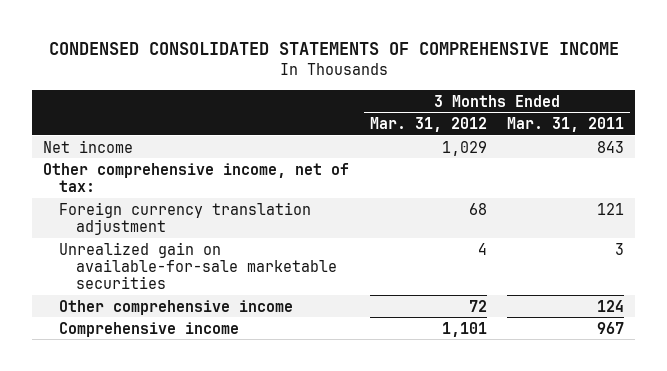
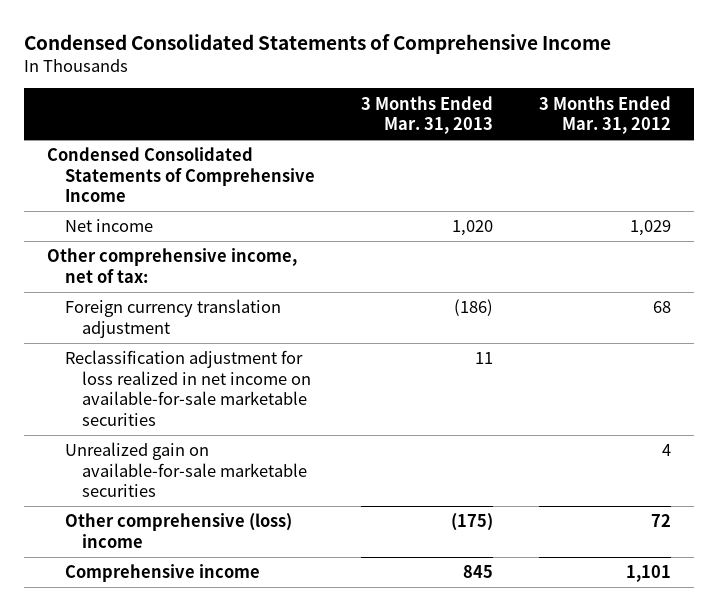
- CONDENSED CONSOLIDATED STATEMENTS OF COMPREHENSIVE INCOME
+ Condensed Consolidated Statements of Comprehensive Income
- | 3 Months Ended Mar. 31, 2012 | 3 Months Ended Mar. 31, 2011
+ | 3 Months Ended Mar. 31, 2013 | 3 Months Ended Mar. 31, 2012
+ Condensed Consolidated Statements of Comprehensive Income
+ Reclassification adjustment for loss realized in net income on available-for-sale marketable securities | 11 |
- Other comprehensive income | 72 | 124
+ Other comprehensive (loss) income | (175) | 72

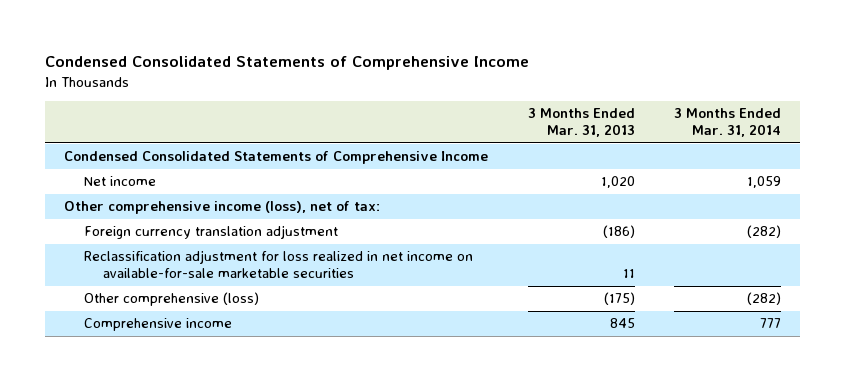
- | 3 Months Ended Mar. 31, 2013 | 3 Months Ended Mar. 31, 2012
+ | 3 Months Ended Mar. 31, 2013 | 3 Months Ended Mar. 31, 2014
- Other comprehensive income, net of tax:
+ Other comprehensive income (loss), net of tax:
- Unrealized gain on available-for-sale marketable securities | | 4
- Other comprehensive (loss) income | (175) | 72
+ Other comprehensive (loss) | (175) | (282)

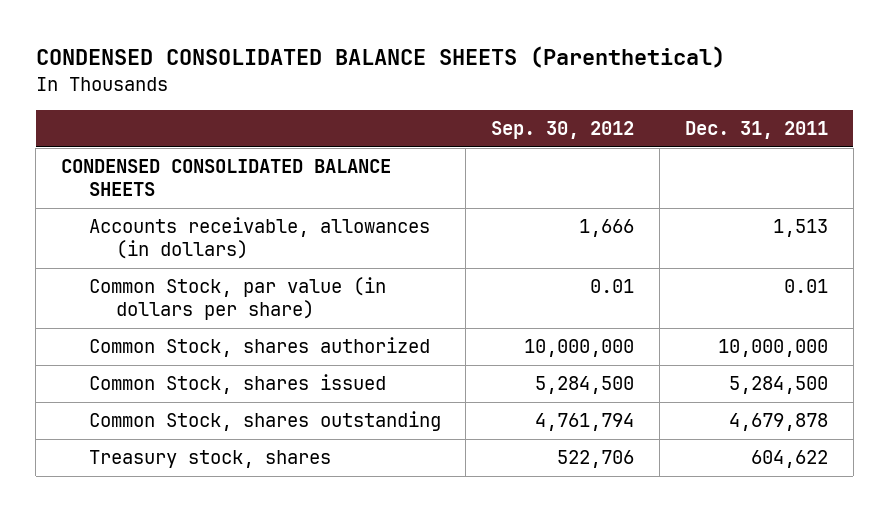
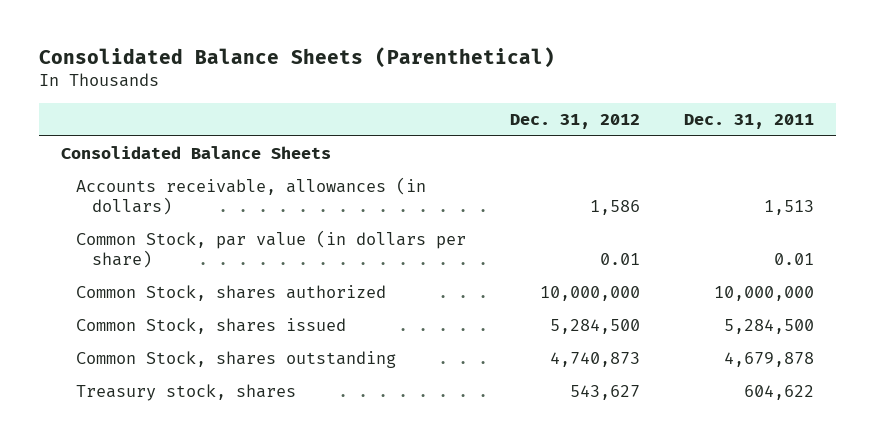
- CONDENSED CONSOLIDATED BALANCE SHEETS (Parenthetical)
+ Consolidated Balance Sheets (Parenthetical)
- | Sep. 30, 2012 | Dec. 31, 2011
+ | Dec. 31, 2012 | Dec. 31, 2011
- CONDENSED CONSOLIDATED BALANCE SHEETS
+ Consolidated Balance Sheets

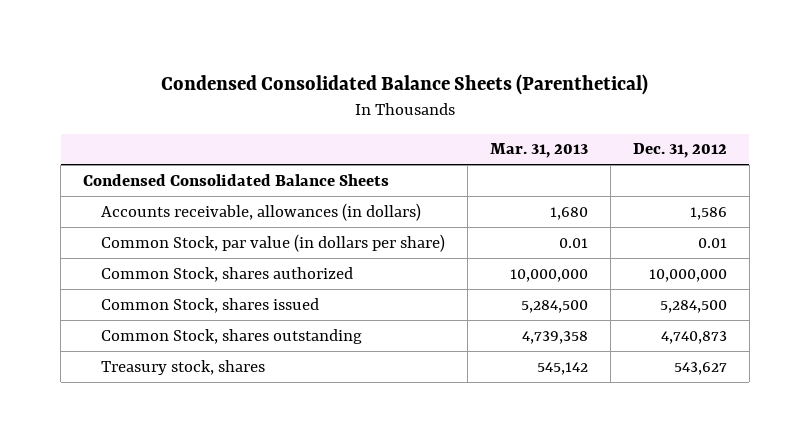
- Consolidated Balance Sheets (Parenthetical)
+ Condensed Consolidated Balance Sheets (Parenthetical)
- | Dec. 31, 2012 | Dec. 31, 2011
+ | Mar. 31, 2013 | Dec. 31, 2012
- Consolidated Balance Sheets
+ Condensed Consolidated Balance Sheets

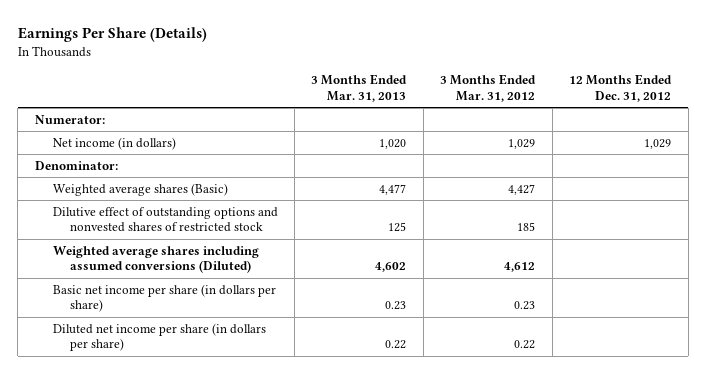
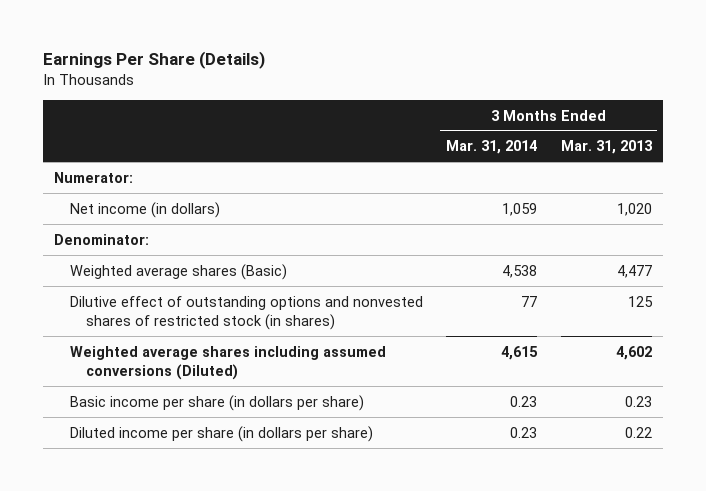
- | 3 Months Ended Mar. 31, 2013 | 3 Months Ended Mar. 31, 2012 | 12 Months Ended Dec. 31, 2012
+ | 3 Months Ended Mar. 31, 2014 | 3 Months Ended Mar. 31, 2013
- Dilutive effect of outstanding options and nonvested shares of restricted stock | 125 | 185 |
+ Dilutive effect of outstanding options and nonvested shares of restricted stock (in shares) | 77 | 125
- Basic net income per share (in dollars per share) | 0.23 | 0.23 |
- Diluted net income per share (in dollars per share) | 0.22 | 0.22 |
+ Basic income per share (in dollars per share) | 0.23 | 0.23
+ Diluted income per share (in dollars per share) | 0.23 | 0.22

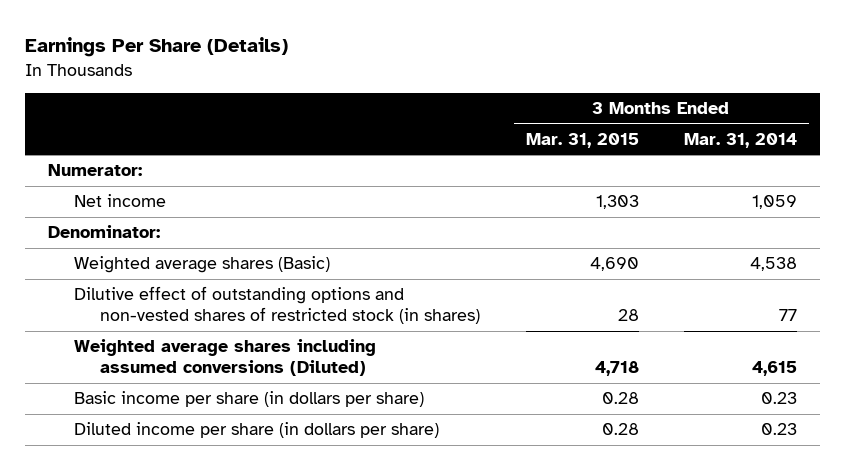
- | 3 Months Ended Mar. 31, 2014 | 3 Months Ended Mar. 31, 2013
+ | 3 Months Ended Mar. 31, 2015 | 3 Months Ended Mar. 31, 2014
- Net income (in dollars) | 1,059 | 1,020
+ Net income | 1,303 | 1,059
- Dilutive effect of outstanding options and nonvested shares of restricted stock (in shares) | 77 | 125
+ Dilutive effect of outstanding options and non-vested shares of restricted stock (in shares) | 28 | 77

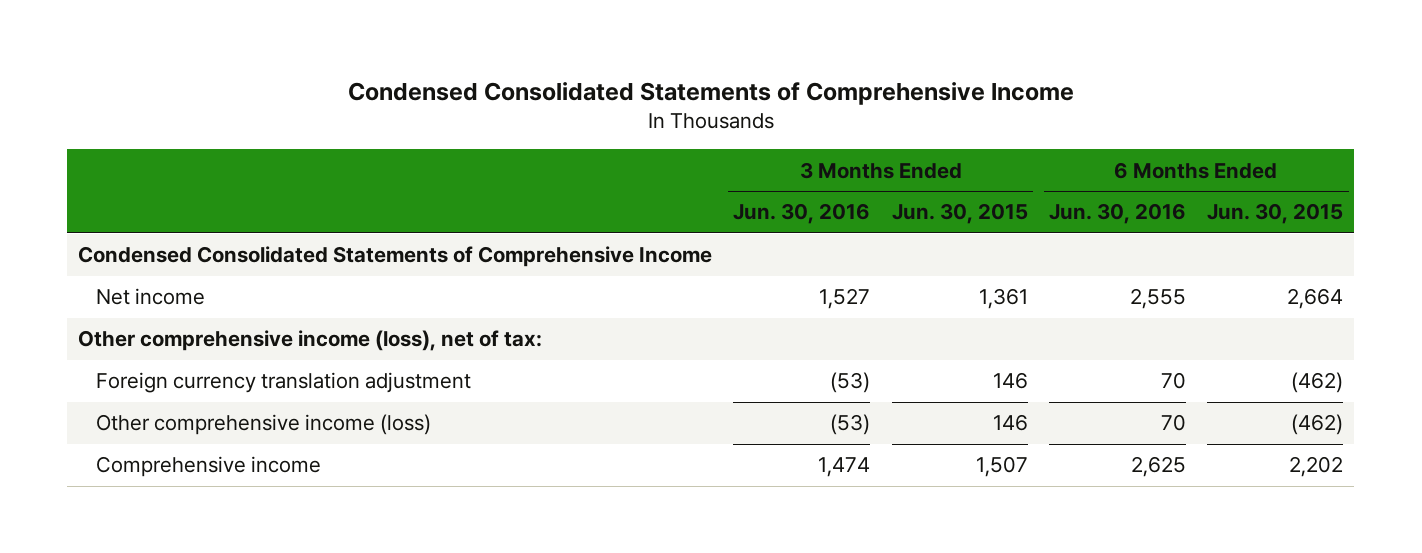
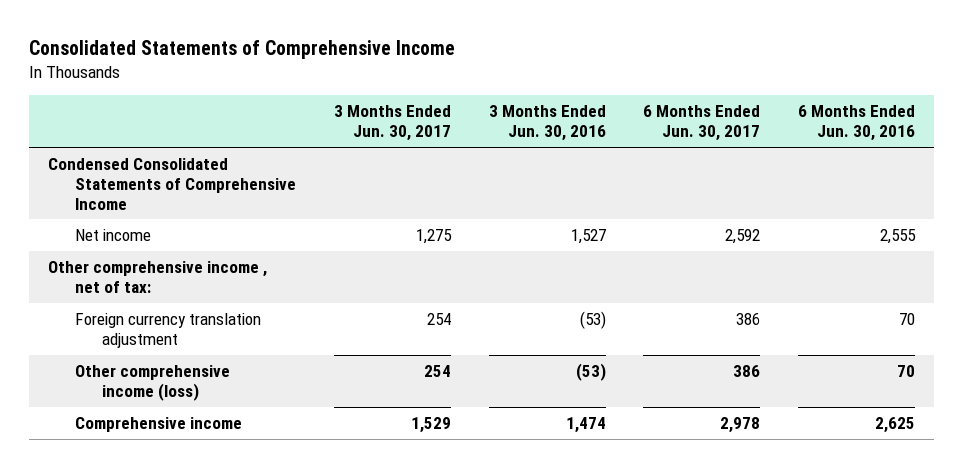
- Condensed Consolidated Statements of Comprehensive Income
+ Consolidated Statements of Comprehensive Income
- | 3 Months Ended Jun. 30, 2016 | 3 Months Ended Jun. 30, 2015 | 6 Months Ended Jun. 30, 2016 | 6 Months Ended Jun. 30, 2015
+ | 3 Months Ended Jun. 30, 2017 | 3 Months Ended Jun. 30, 2016 | 6 Months Ended Jun. 30, 2017 | 6 Months Ended Jun. 30, 2016
- Other comprehensive income (loss), net of tax:
+ Other comprehensive income , net of tax:

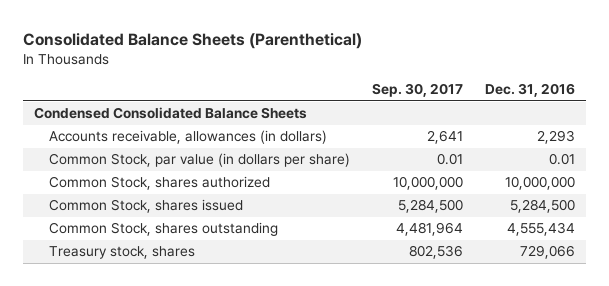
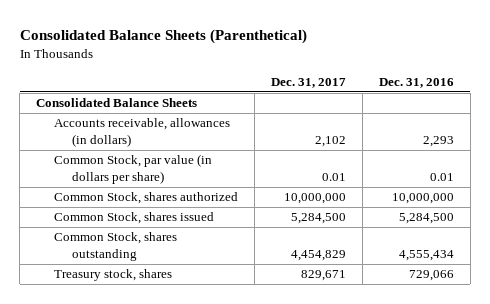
- | Sep. 30, 2017 | Dec. 31, 2016
+ | Dec. 31, 2017 | Dec. 31, 2016
- Condensed Consolidated Balance Sheets
+ Consolidated Balance Sheets

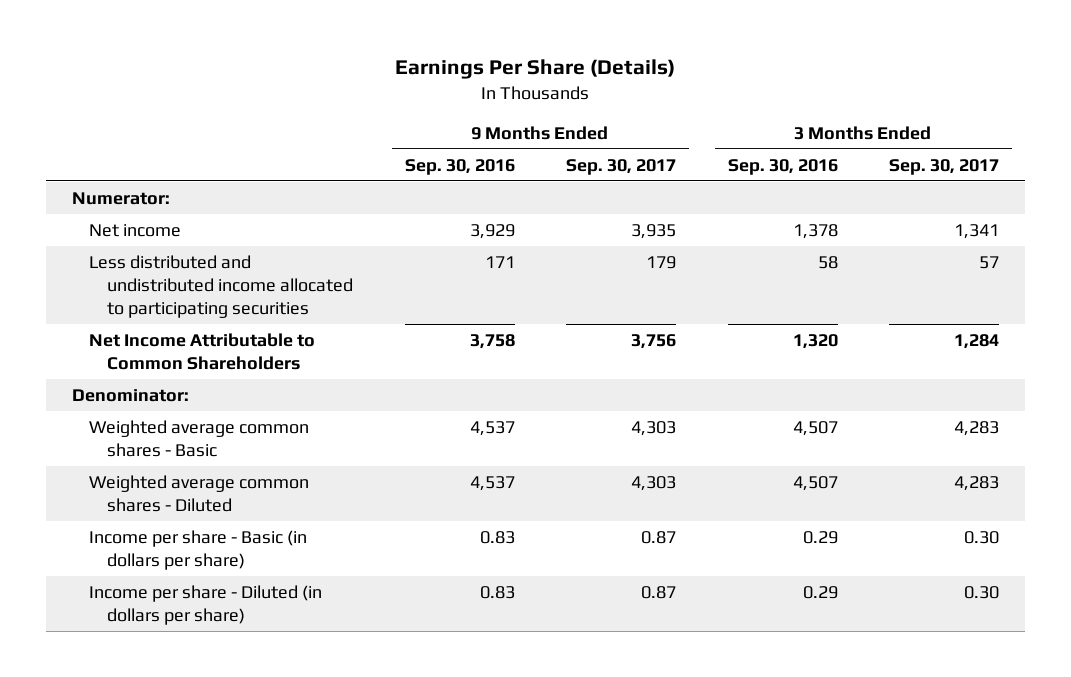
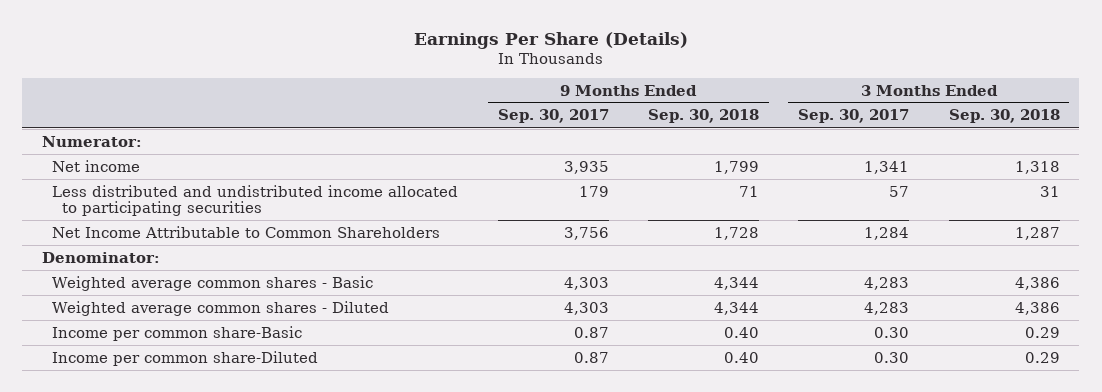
- | 9 Months Ended Sep. 30, 2016 | 9 Months Ended Sep. 30, 2017 | 3 Months Ended Sep. 30, 2016 | 3 Months Ended Sep. 30, 2017
+ | 9 Months Ended Sep. 30, 2017 | 9 Months Ended Sep. 30, 2018 | 3 Months Ended Sep. 30, 2017 | 3 Months Ended Sep. 30, 2018
- Income per share - Basic (in dollars per share) | 0.83 | 0.87 | 0.29 | 0.30
- Income per share - Diluted (in dollars per share) | 0.83 | 0.87 | 0.29 | 0.30
+ Income per common share-Basic | 0.87 | 0.40 | 0.30 | 0.29
+ Income per common share-Diluted | 0.87 | 0.40 | 0.30 | 0.29

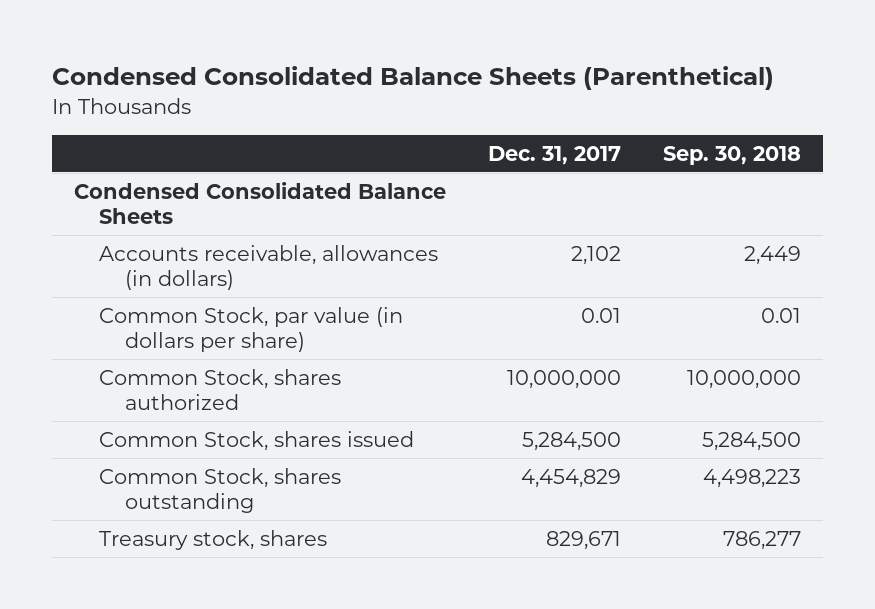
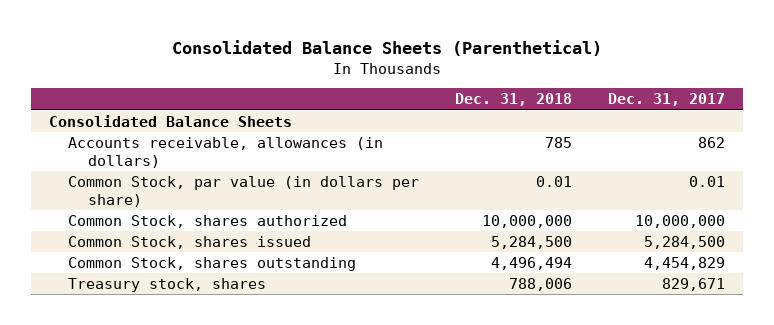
- Condensed Consolidated Balance Sheets (Parenthetical)
+ Consolidated Balance Sheets (Parenthetical)
- | Dec. 31, 2017 | Sep. 30, 2018
+ | Dec. 31, 2018 | Dec. 31, 2017
- Condensed Consolidated Balance Sheets
- Accounts receivable, allowances (in dollars) | 2,102 | 2,449
+ Consolidated Balance Sheets
+ Accounts receivable, allowances (in dollars) | 785 | 862

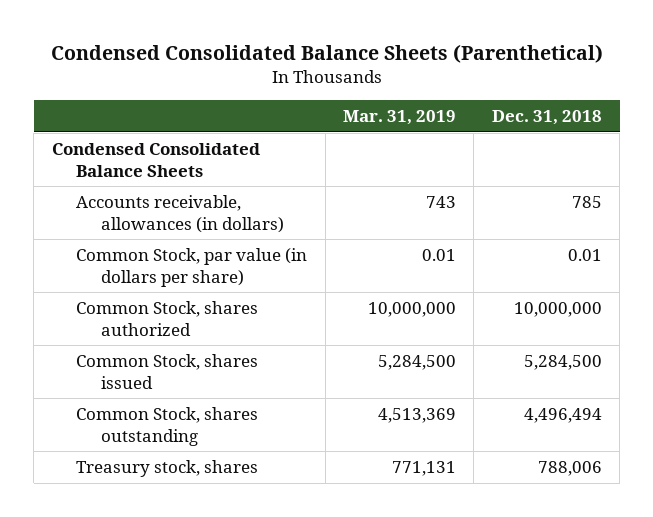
- Consolidated Balance Sheets (Parenthetical)
+ Condensed Consolidated Balance Sheets (Parenthetical)
- | Dec. 31, 2018 | Dec. 31, 2017
+ | Mar. 31, 2019 | Dec. 31, 2018
- Consolidated Balance Sheets
+ Condensed Consolidated Balance Sheets

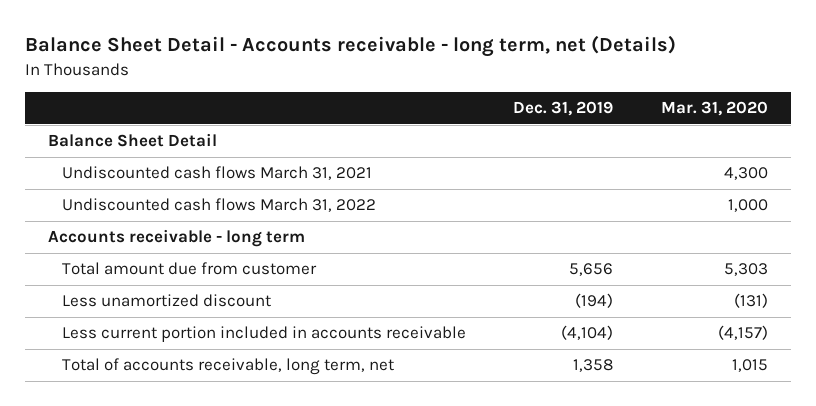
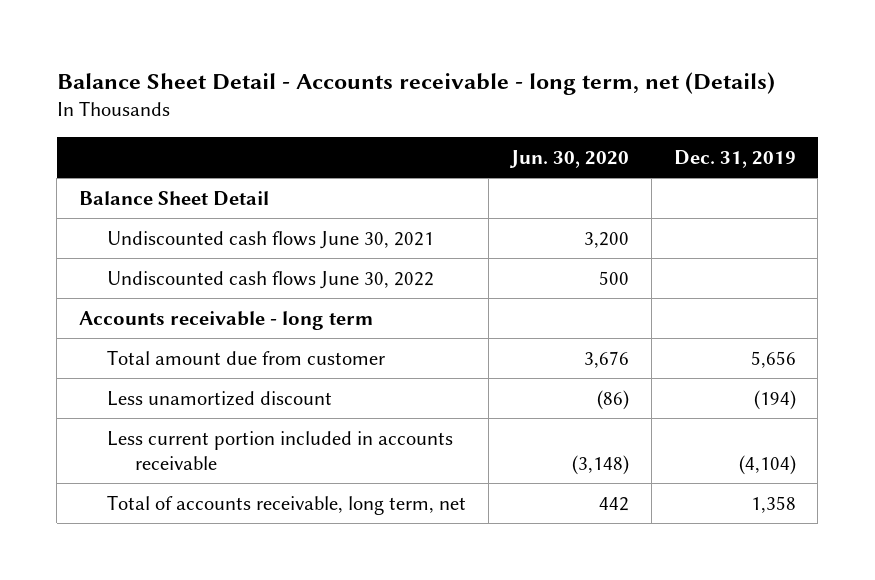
- | Dec. 31, 2019 | Mar. 31, 2020
+ | Jun. 30, 2020 | Dec. 31, 2019
- Undiscounted cash flows March 31, 2021 | | 4,300
- Undiscounted cash flows March 31, 2022 | | 1,000
+ Undiscounted cash flows June 30, 2021 | 3,200 |
+ Undiscounted cash flows June 30, 2022 | 500 |

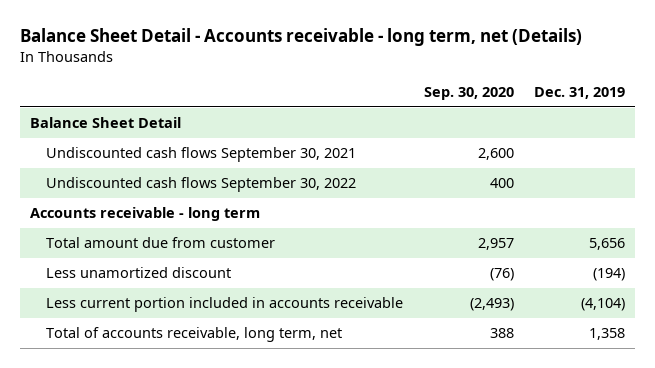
- | Jun. 30, 2020 | Dec. 31, 2019
+ | Sep. 30, 2020 | Dec. 31, 2019
- Undiscounted cash flows June 30, 2021 | 3,200 |
- Undiscounted cash flows June 30, 2022 | 500 |
+ Undiscounted cash flows September 30, 2021 | 2,600 |
+ Undiscounted cash flows September 30, 2022 | 400 |

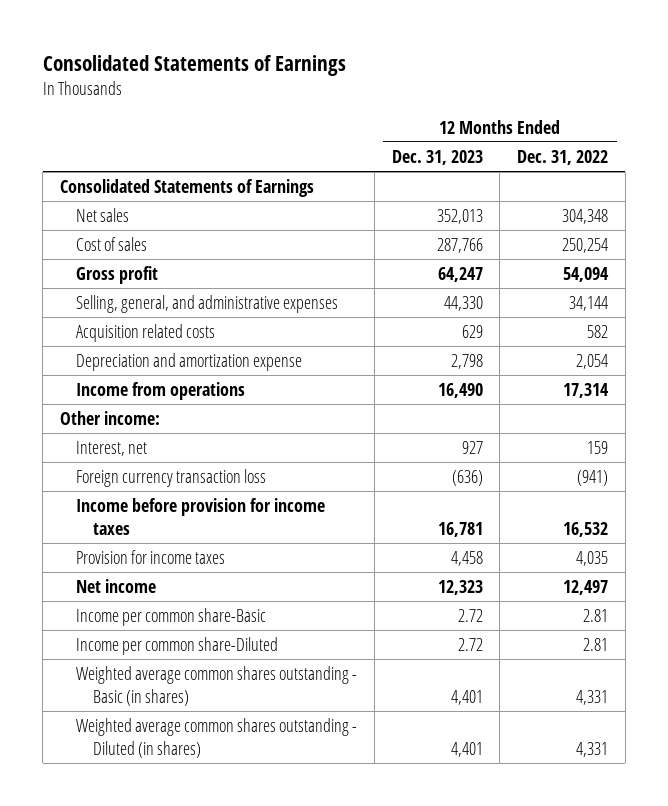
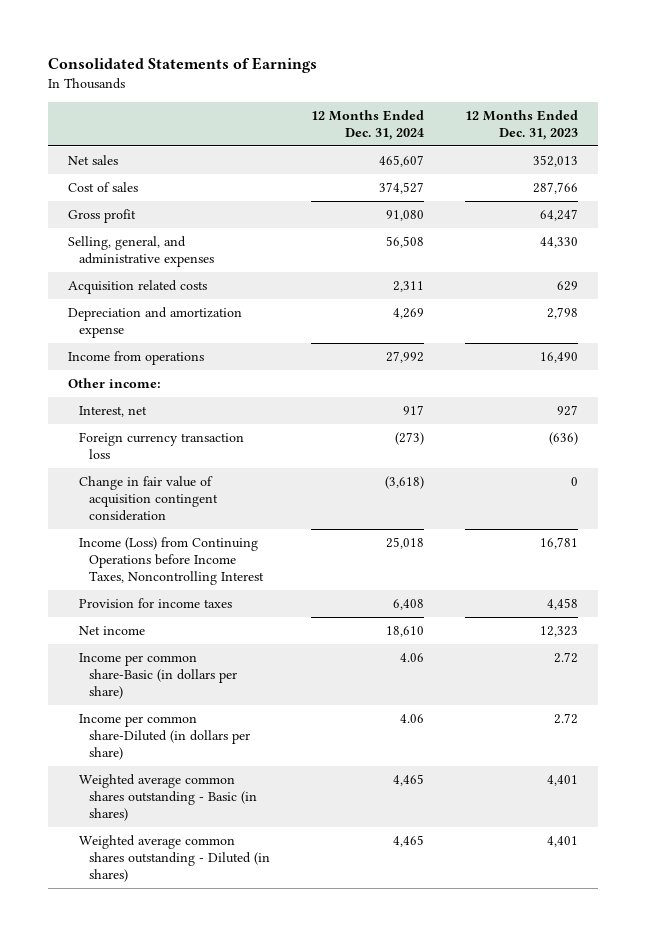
- | 12 Months Ended Dec. 31, 2023 | 12 Months Ended Dec. 31, 2022
+ | 12 Months Ended Dec. 31, 2024 | 12 Months Ended Dec. 31, 2023
- Consolidated Statements of Earnings
- Income before provision for income taxes | 16,781 | 16,532
+ Change in fair value of acquisition contingent consideration | (3,618) | 0
+ Income (Loss) from Continuing Operations before Income Taxes, Noncontrolling Interest | 25,018 | 16,781
- Income per common share-Basic | 2.72 | 2.81
- Income per common share-Diluted | 2.72 | 2.81
+ Income per common share-Basic (in dollars per share) | 4.06 | 2.72
+ Income per common share-Diluted (in dollars per share) | 4.06 | 2.72

